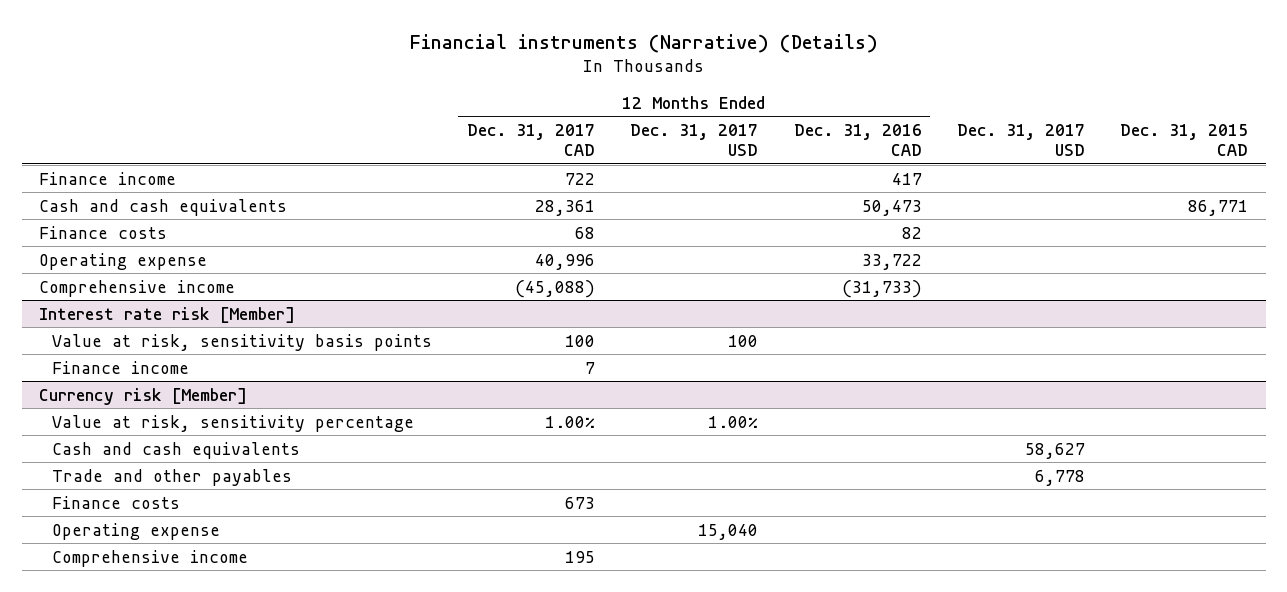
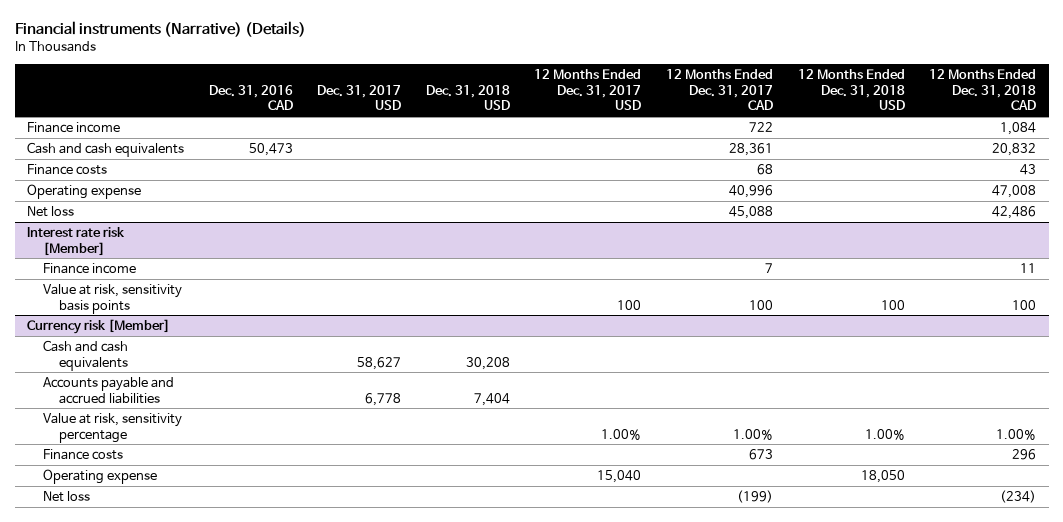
- | 12 Months Ended Dec. 31, 2017 CAD | 12 Months Ended Dec. 31, 2017 USD | 12 Months Ended Dec. 31, 2016 CAD | Dec. 31, 2017 USD | Dec. 31, 2015 CAD
+ | Dec. 31, 2016 CAD | Dec. 31, 2017 USD | Dec. 31, 2018 USD | 12 Months Ended Dec. 31, 2017 USD | 12 Months Ended Dec. 31, 2017 CAD | 12 Months Ended Dec. 31, 2018 USD | 12 Months Ended Dec. 31, 2018 CAD
- Comprehensive income | (45,088) | | (31,733) | |
+ Net loss | | | | | 45,088 | | 42,486
@ Interest rate risk [Member]
moved down: Value at risk, sensitivity basis points | | | | 100 | 100 | 100 | 100
@ Currency risk [Member]
- Trade and other payables | | | | 6,778 |
+ Accounts payable and accrued liabilities | | 6,778 | 7,404 | | | |
moved down: Value at risk, sensitivity percentage | | | | 1.00% | 1.00% | 1.00% | 1.00%
- Comprehensive income | 195 | | | |
+ Net loss | | | | | (199) | | (234)

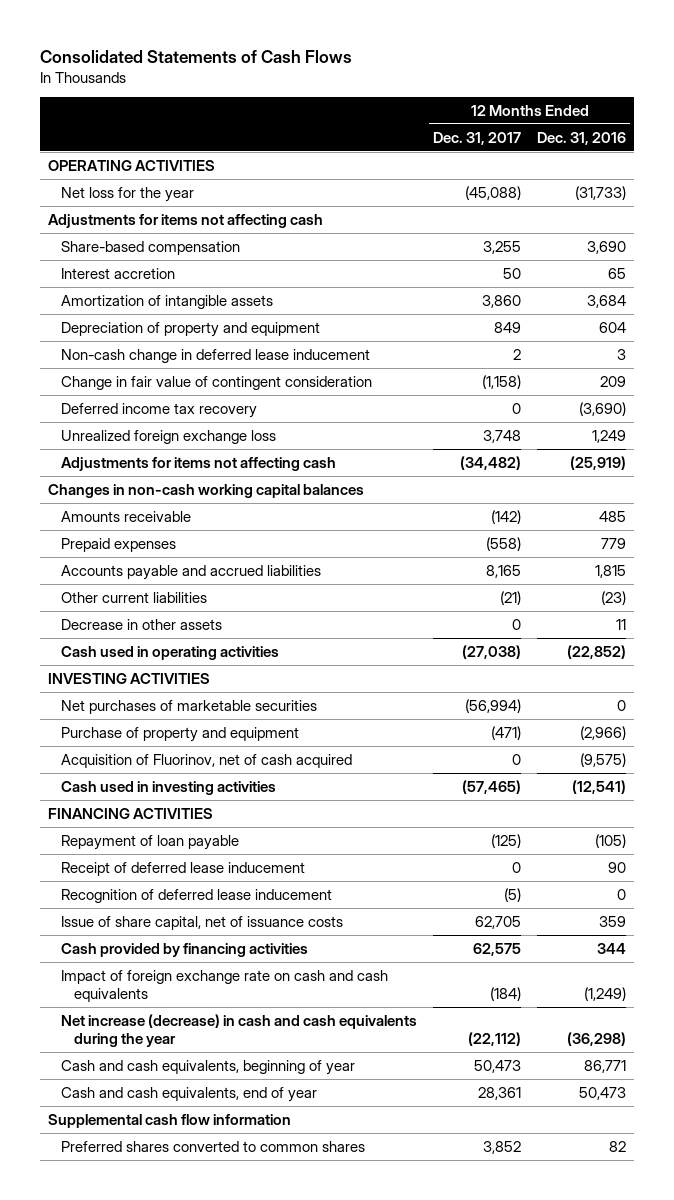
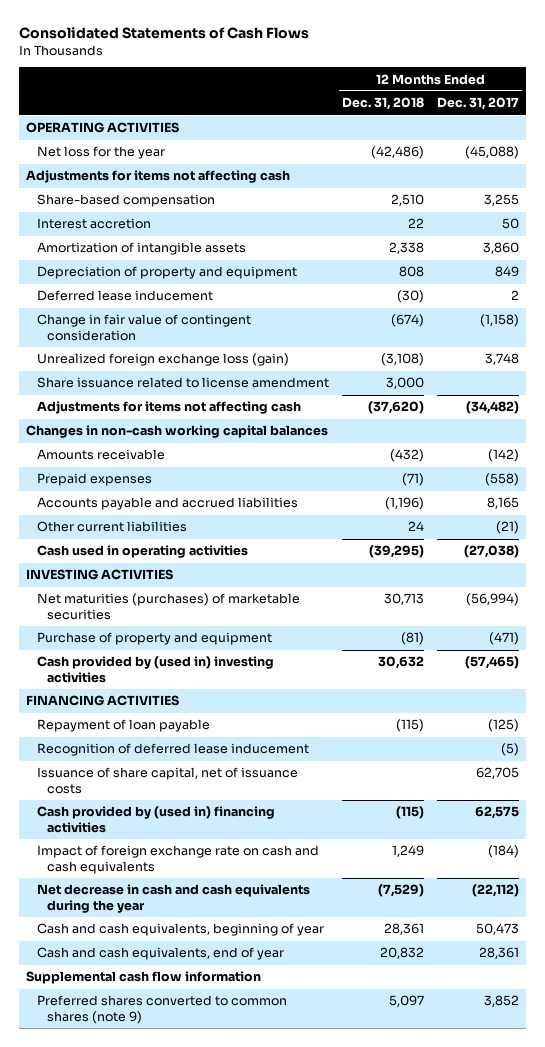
- | 12 Months Ended Dec. 31, 2017 | 12 Months Ended Dec. 31, 2016
+ | 12 Months Ended Dec. 31, 2018 | 12 Months Ended Dec. 31, 2017
- Non-cash change in deferred lease inducement | 2 | 3
+ Deferred lease inducement | (30) | 2
- Deferred income tax recovery | 0 | (3,690)
- Unrealized foreign exchange loss | 3,748 | 1,249
+ Unrealized foreign exchange loss (gain) | (3,108) | 3,748
+ Share issuance related to license amendment | 3,000 |
- Decrease in other assets | 0 | 11
- Net purchases of marketable securities | (56,994) | 0
+ Net maturities (purchases) of marketable securities | 30,713 | (56,994)
- Acquisition of Fluorinov, net of cash acquired | 0 | (9,575)
- Cash used in investing activities | (57,465) | (12,541)
+ Cash provided by (used in) investing activities | 30,632 | (57,465)
- Receipt of deferred lease inducement | 0 | 90
- Issue of share capital, net of issuance costs | 62,705 | 359
- Cash provided by financing activities | 62,575 | 344
+ Issuance of share capital, net of issuance costs | | 62,705
+ Cash provided by (used in) financing activities | (115) | 62,575
- Net increase (decrease) in cash and cash equivalents during the year | (22,112) | (36,298)
+ Net decrease in cash and cash equivalents during the year | (7,529) | (22,112)
- Preferred shares converted to common shares | 3,852 | 82
+ Preferred shares converted to common shares (note 9) | 5,097 | 3,852

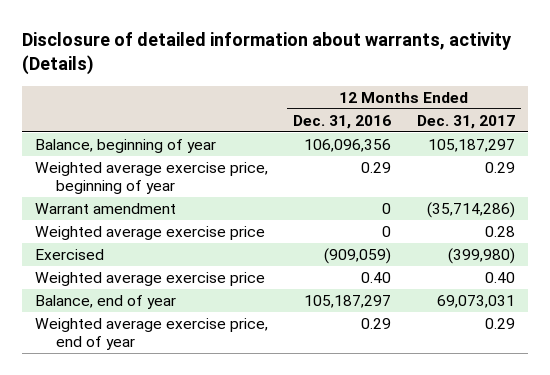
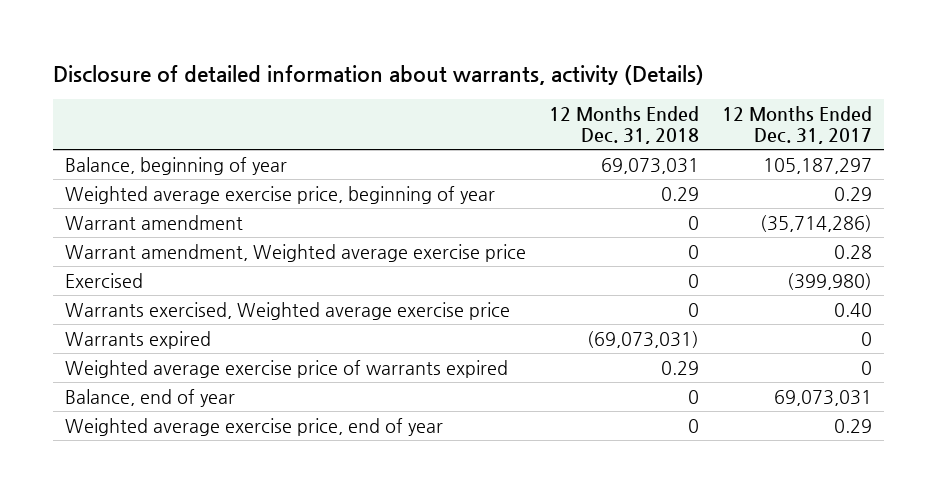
- | 12 Months Ended Dec. 31, 2016 | 12 Months Ended Dec. 31, 2017
+ | 12 Months Ended Dec. 31, 2018 | 12 Months Ended Dec. 31, 2017
- Weighted average exercise price | 0 | 0.28
+ Warrant amendment, Weighted average exercise price | 0 | 0.28
- Weighted average exercise price | 0.40 | 0.40
+ Warrants exercised, Weighted average exercise price | 0 | 0.40
+ Warrants expired | (69,073,031) | 0
+ Weighted average exercise price of warrants expired | 0.29 | 0

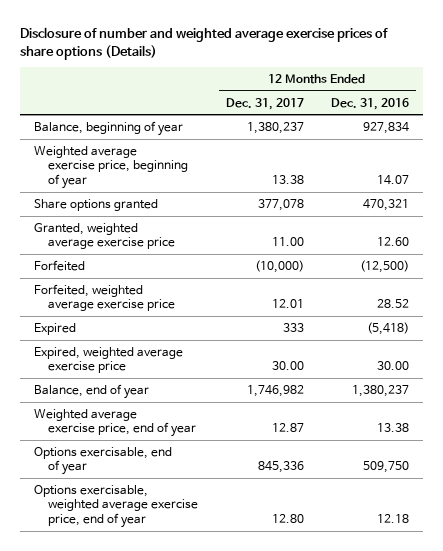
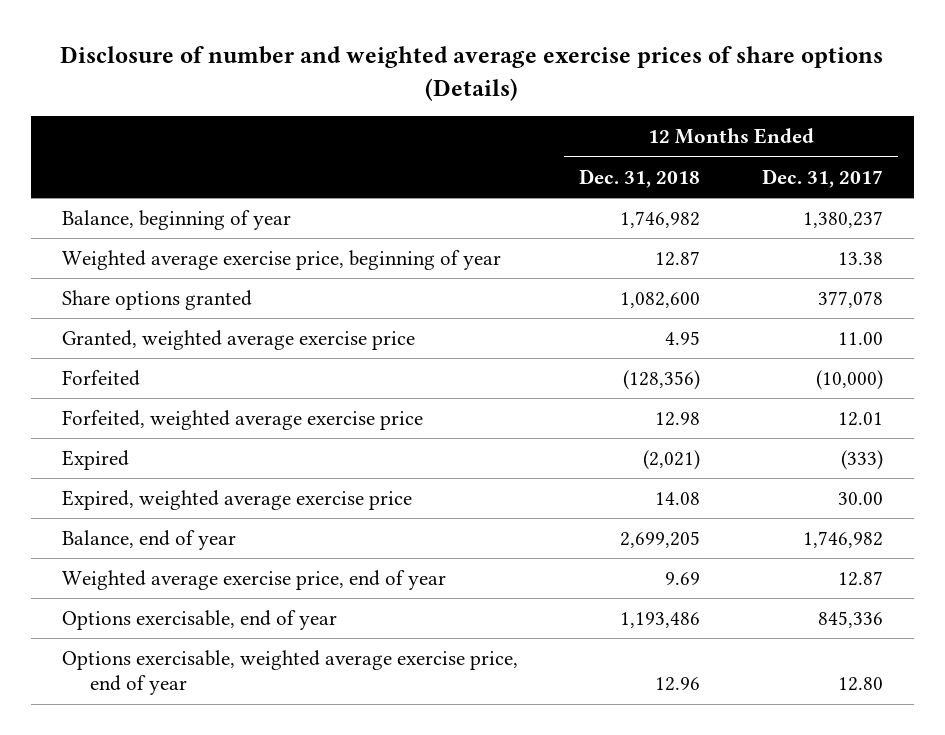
- | 12 Months Ended Dec. 31, 2017 | 12 Months Ended Dec. 31, 2016
+ | 12 Months Ended Dec. 31, 2018 | 12 Months Ended Dec. 31, 2017
- Expired | 333 | (5,418)
+ Expired | (2,021) | (333)

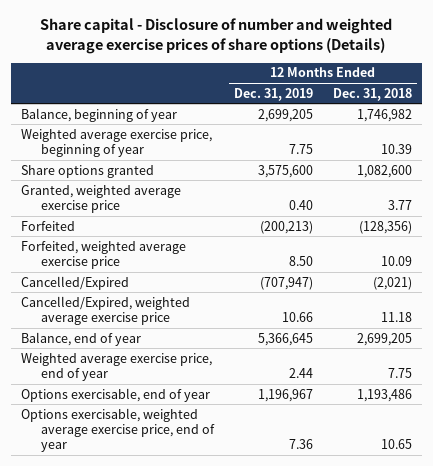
- Disclosure of number and weighted average exercise prices of share options (Details)
+ Share capital - Disclosure of number and weighted average exercise prices of share options (Details)
- | 12 Months Ended Dec. 31, 2018 | 12 Months Ended Dec. 31, 2017
+ | 12 Months Ended Dec. 31, 2019 | 12 Months Ended Dec. 31, 2018
- Weighted average exercise price, beginning of year | 12.87 | 13.38
+ Weighted average exercise price, beginning of year | 7.75 | 10.39
- Granted, weighted average exercise price | 4.95 | 11.00
+ Granted, weighted average exercise price | 0.40 | 3.77
- Forfeited, weighted average exercise price | 12.98 | 12.01
- Expired | (2,021) | (333)
- Expired, weighted average exercise price | 14.08 | 30.00
+ Forfeited, weighted average exercise price | 8.50 | 10.09
+ Cancelled/Expired | (707,947) | (2,021)
+ Cancelled/Expired, weighted average exercise price | 10.66 | 11.18
- Weighted average exercise price, end of year | 9.69 | 12.87
+ Weighted average exercise price, end of year | 2.44 | 7.75
- Options exercisable, weighted average exercise price, end of year | 12.96 | 12.80
+ Options exercisable, weighted average exercise price, end of year | 7.36 | 10.65

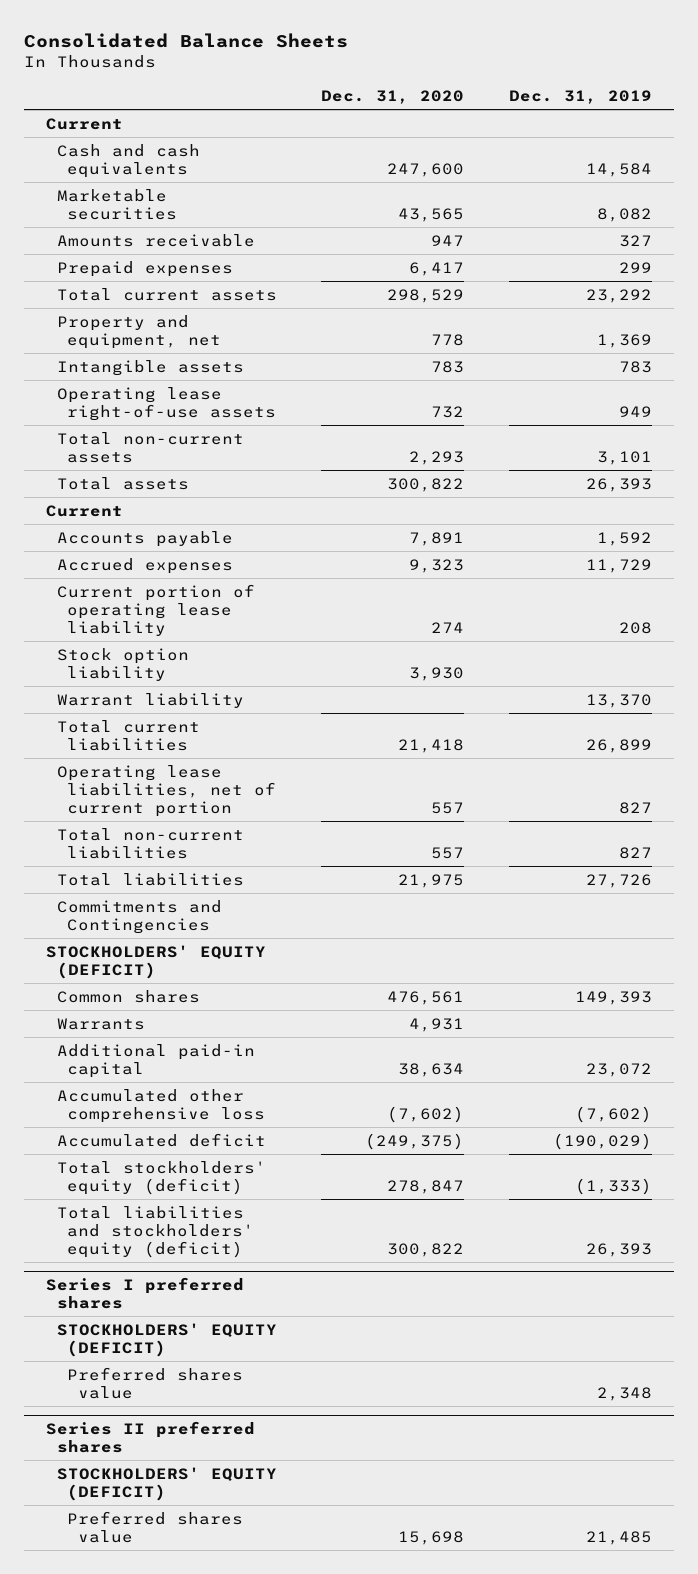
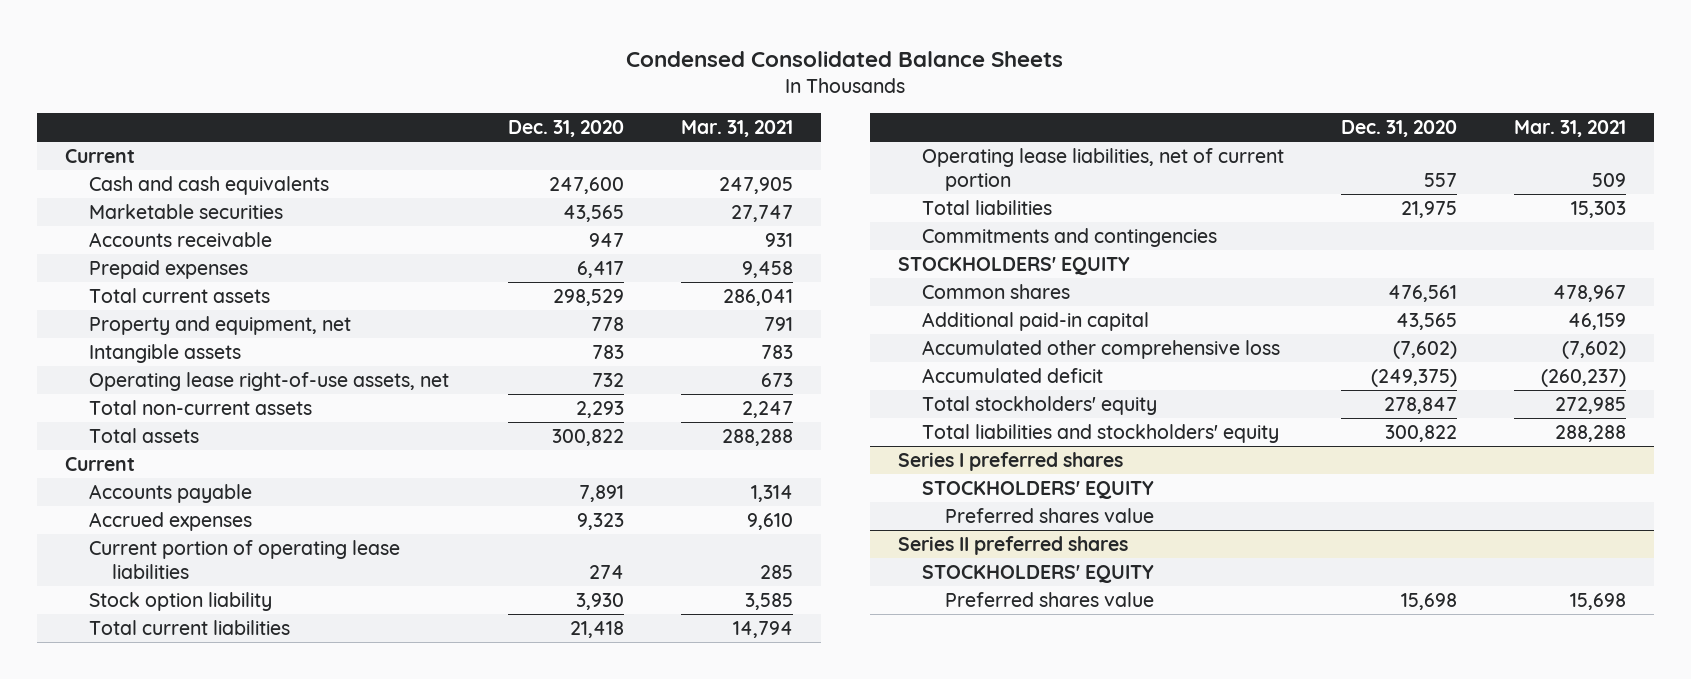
- Consolidated Balance Sheets
+ Condensed Consolidated Balance Sheets
- | Dec. 31, 2020 | Dec. 31, 2019
+ | Dec. 31, 2020 | Mar. 31, 2021
- Amounts receivable | 947 | 327
+ Accounts receivable | 947 | 931
- Operating lease right-of-use assets | 732 | 949
+ Operating lease right-of-use assets, net | 732 | 673
- Current portion of operating lease liability | 274 | 208
+ Current portion of operating lease liabilities | 274 | 285
- Warrant liability | | 13,370
- Total non-current liabilities | 557 | 827
- Commitments and Contingencies
- STOCKHOLDERS' EQUITY (DEFICIT)
+ Commitments and contingencies
+ STOCKHOLDERS' EQUITY
- Warrants | 4,931 |
- Additional paid-in capital | 38,634 | 23,072
+ Additional paid-in capital | 43,565 | 46,159
- Total stockholders' equity (deficit) | 278,847 | (1,333)
- Total liabilities and stockholders' equity (deficit) | 300,822 | 26,393
+ Total stockholders' equity | 278,847 | 272,985
+ Total liabilities and stockholders' equity | 300,822 | 288,288
@ Series I preferred shares
- STOCKHOLDERS' EQUITY (DEFICIT)
+ STOCKHOLDERS' EQUITY
@ Series II preferred shares
- STOCKHOLDERS' EQUITY (DEFICIT)
+ STOCKHOLDERS' EQUITY

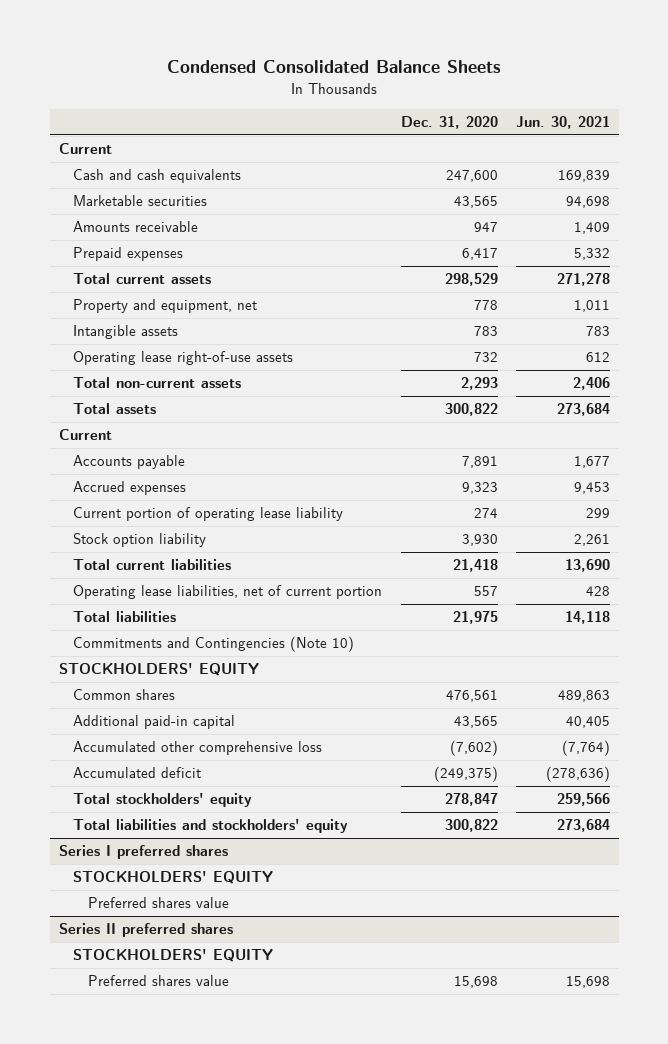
- | Dec. 31, 2020 | Mar. 31, 2021
+ | Dec. 31, 2020 | Jun. 30, 2021
- Accounts receivable | 947 | 931
+ Amounts receivable | 947 | 1,409
- Operating lease right-of-use assets, net | 732 | 673
+ Operating lease right-of-use assets | 732 | 612
- Current portion of operating lease liabilities | 274 | 285
+ Current portion of operating lease liability | 274 | 299
- Commitments and contingencies
+ Commitments and Contingencies (Note 10)

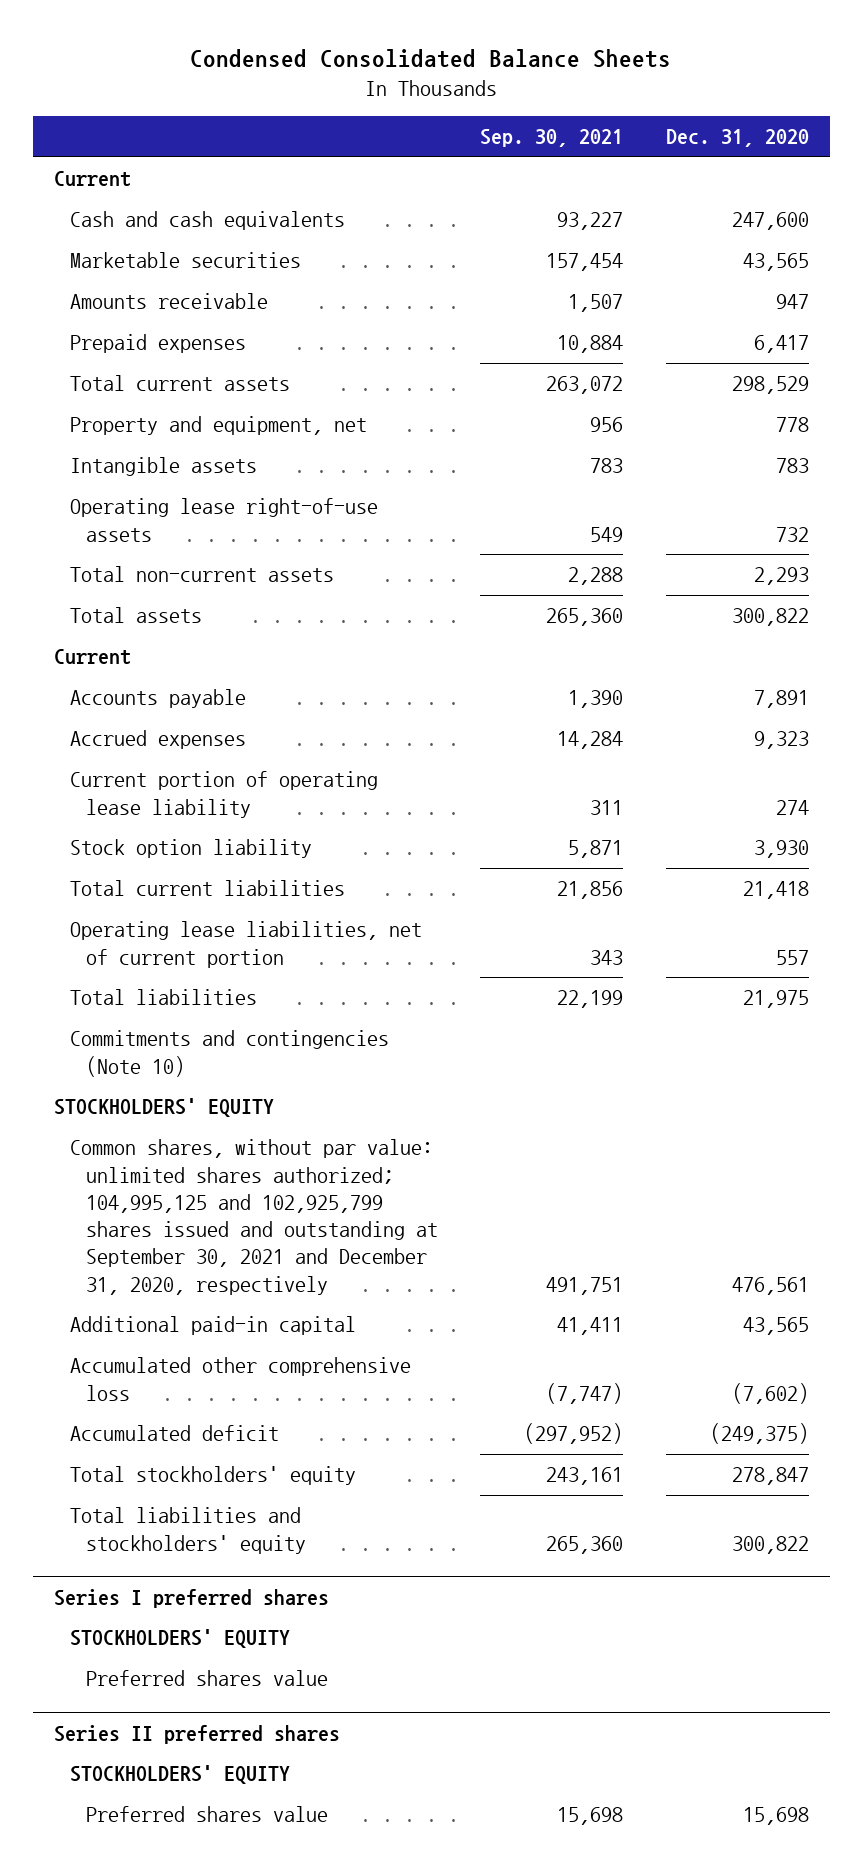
- | Dec. 31, 2020 | Jun. 30, 2021
+ | Sep. 30, 2021 | Dec. 31, 2020
- Commitments and Contingencies (Note 10)
+ Commitments and contingencies (Note 10)
- Common shares | 476,561 | 489,863
+ Common shares, without par value: unlimited shares authorized; 104,995,125 and 102,925,799 shares issued and outstanding at September 30, 2021 and December 31, 2020, respectively | 491,751 | 476,561

